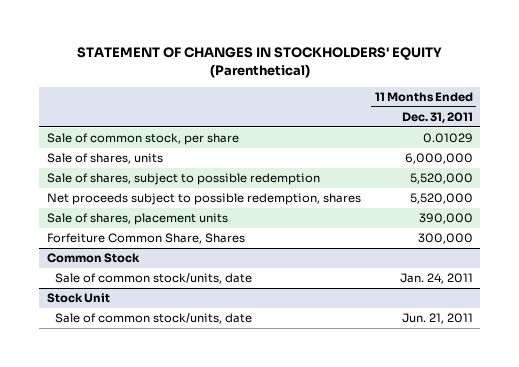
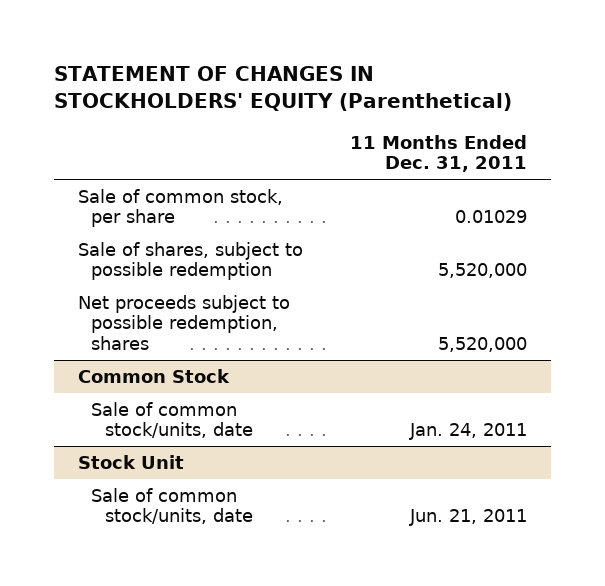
- Sale of shares, units | 6,000,000
- Sale of shares, placement units | 390,000
- Forfeiture Common Share, Shares | 300,000

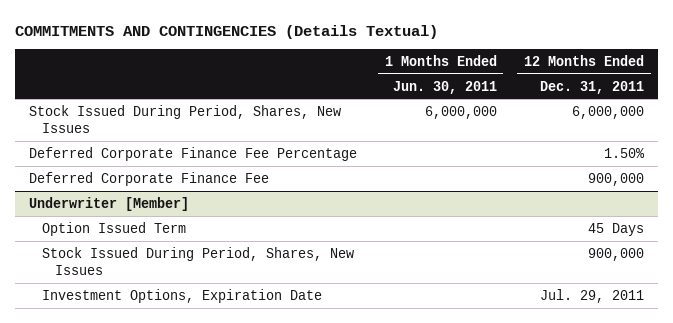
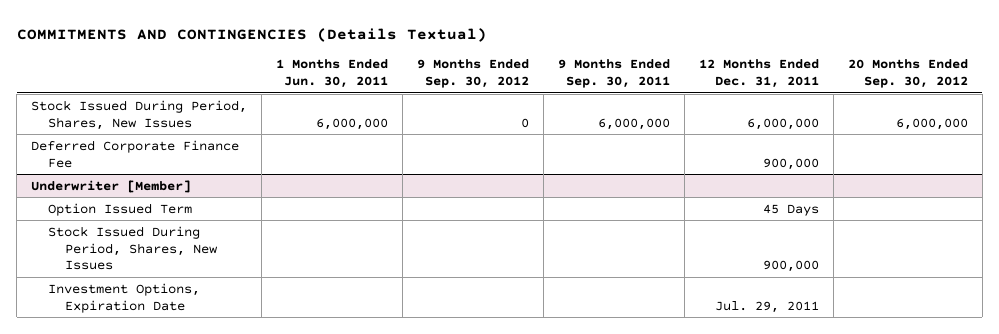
- | 1 Months Ended Jun. 30, 2011 | 12 Months Ended Dec. 31, 2011
+ | 1 Months Ended Jun. 30, 2011 | 9 Months Ended Sep. 30, 2012 | 9 Months Ended Sep. 30, 2011 | 12 Months Ended Dec. 31, 2011 | 20 Months Ended Sep. 30, 2012
- Deferred Corporate Finance Fee Percentage | | 1.50%

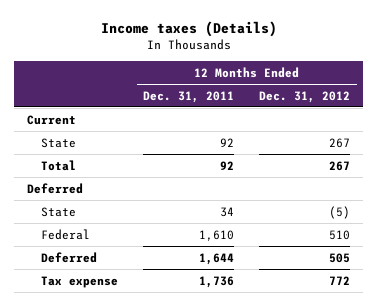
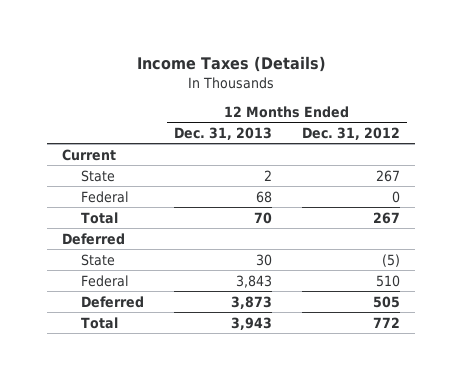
- Income taxes (Details)
+ Income Taxes (Details)
- | 12 Months Ended Dec. 31, 2011 | 12 Months Ended Dec. 31, 2012
+ | 12 Months Ended Dec. 31, 2013 | 12 Months Ended Dec. 31, 2012
+ Federal | 68 | 0
- Tax expense | 1,736 | 772
+ Total | 3,943 | 772

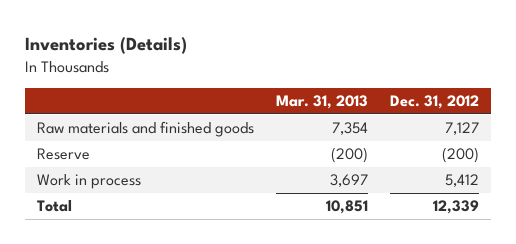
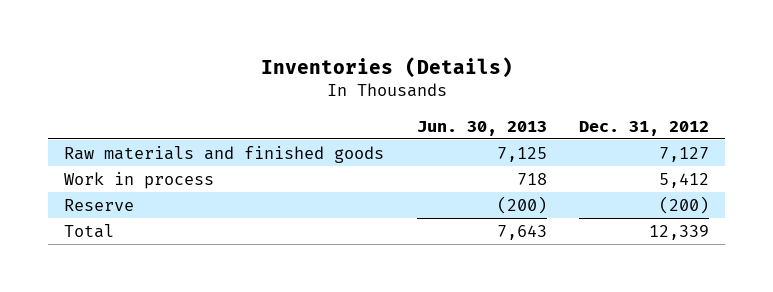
- | Mar. 31, 2013 | Dec. 31, 2012
+ | Jun. 30, 2013 | Dec. 31, 2012
moved down: Reserve | (200) | (200)

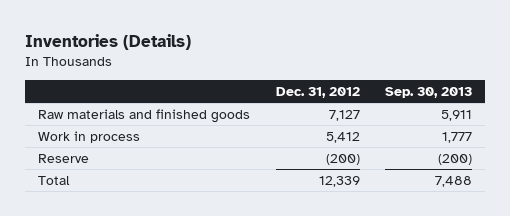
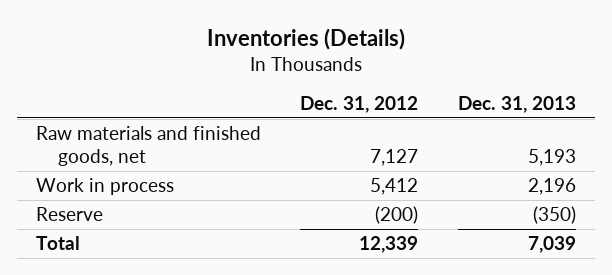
- | Dec. 31, 2012 | Sep. 30, 2013
+ | Dec. 31, 2012 | Dec. 31, 2013
- Raw materials and finished goods | 7,127 | 5,911
+ Raw materials and finished goods, net | 7,127 | 5,193

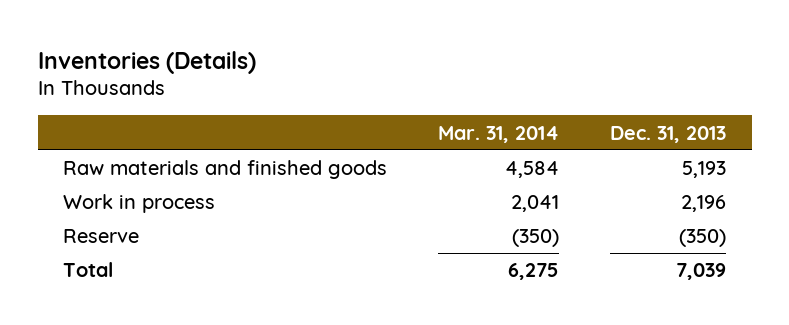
- | Dec. 31, 2012 | Dec. 31, 2013
+ | Mar. 31, 2014 | Dec. 31, 2013
- Raw materials and finished goods, net | 7,127 | 5,193
+ Raw materials and finished goods | 4,584 | 5,193

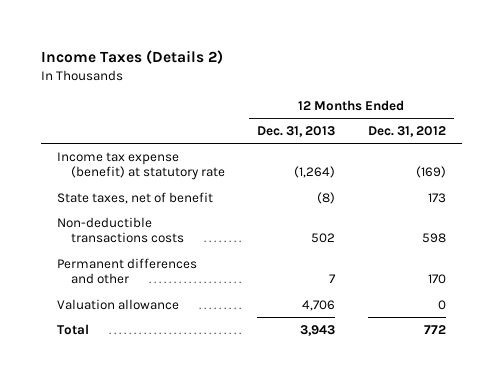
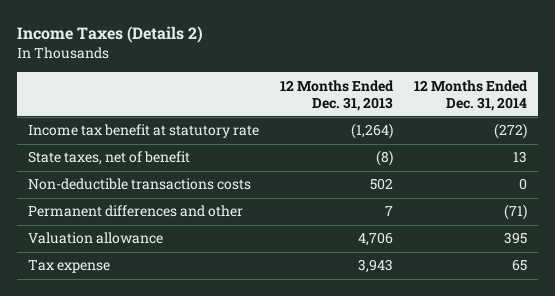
- | 12 Months Ended Dec. 31, 2013 | 12 Months Ended Dec. 31, 2012
+ | 12 Months Ended Dec. 31, 2013 | 12 Months Ended Dec. 31, 2014
- Income tax expense (benefit) at statutory rate | (1,264) | (169)
+ Income tax benefit at statutory rate | (1,264) | (272)
- Total | 3,943 | 772
+ Tax expense | 3,943 | 65

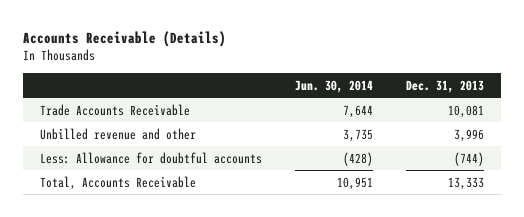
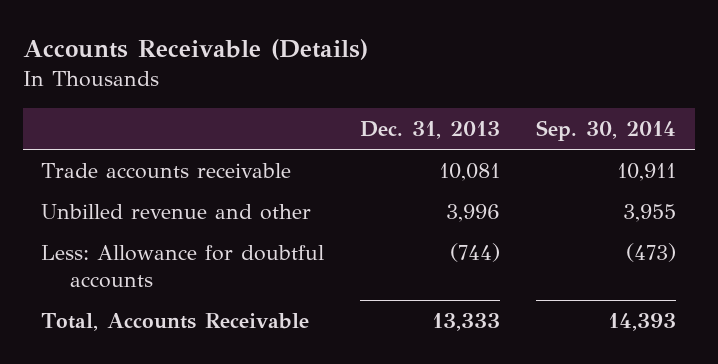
- | Jun. 30, 2014 | Dec. 31, 2013
+ | Dec. 31, 2013 | Sep. 30, 2014
- Trade Accounts Receivable | 7,644 | 10,081
+ Trade accounts receivable | 10,081 | 10,911

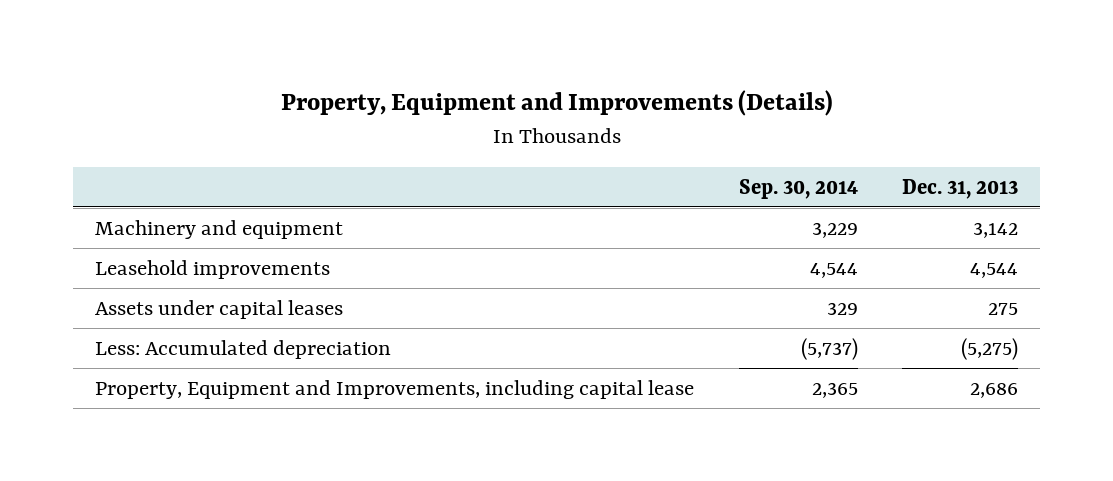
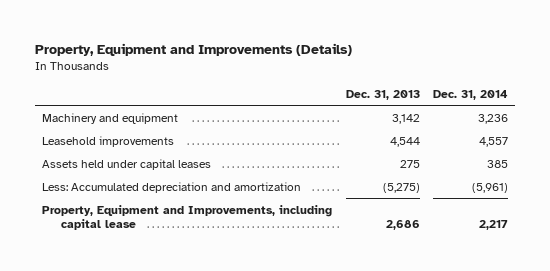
- | Sep. 30, 2014 | Dec. 31, 2013
+ | Dec. 31, 2013 | Dec. 31, 2014
- Assets under capital leases | 329 | 275
- Less: Accumulated depreciation | (5,737) | (5,275)
+ Assets held under capital leases | 275 | 385
+ Less: Accumulated depreciation and amortization | (5,275) | (5,961)

